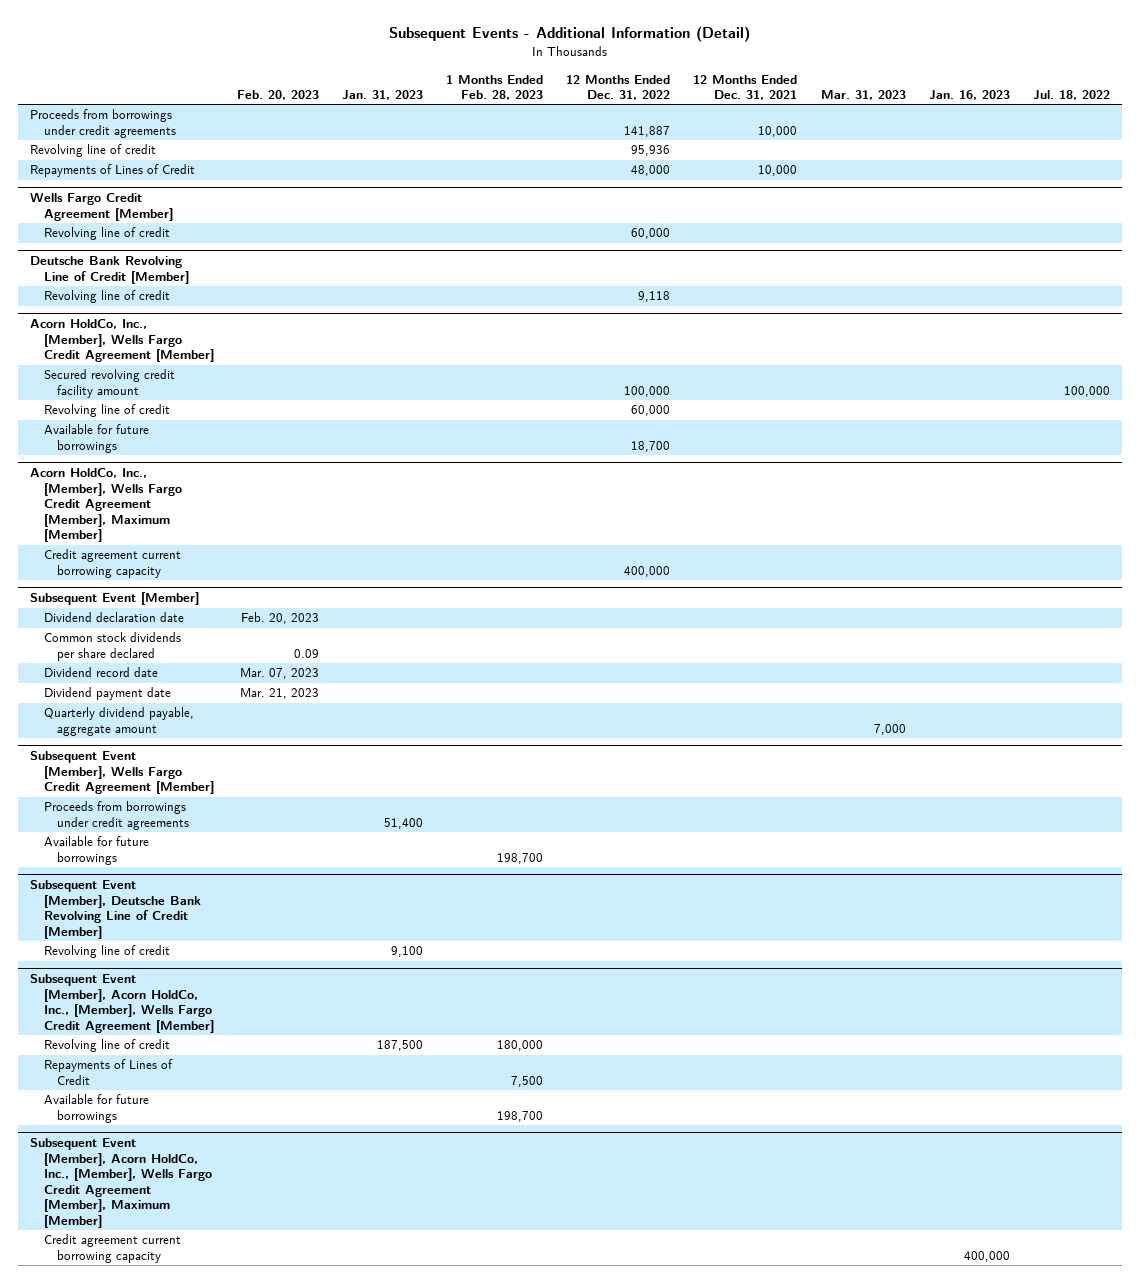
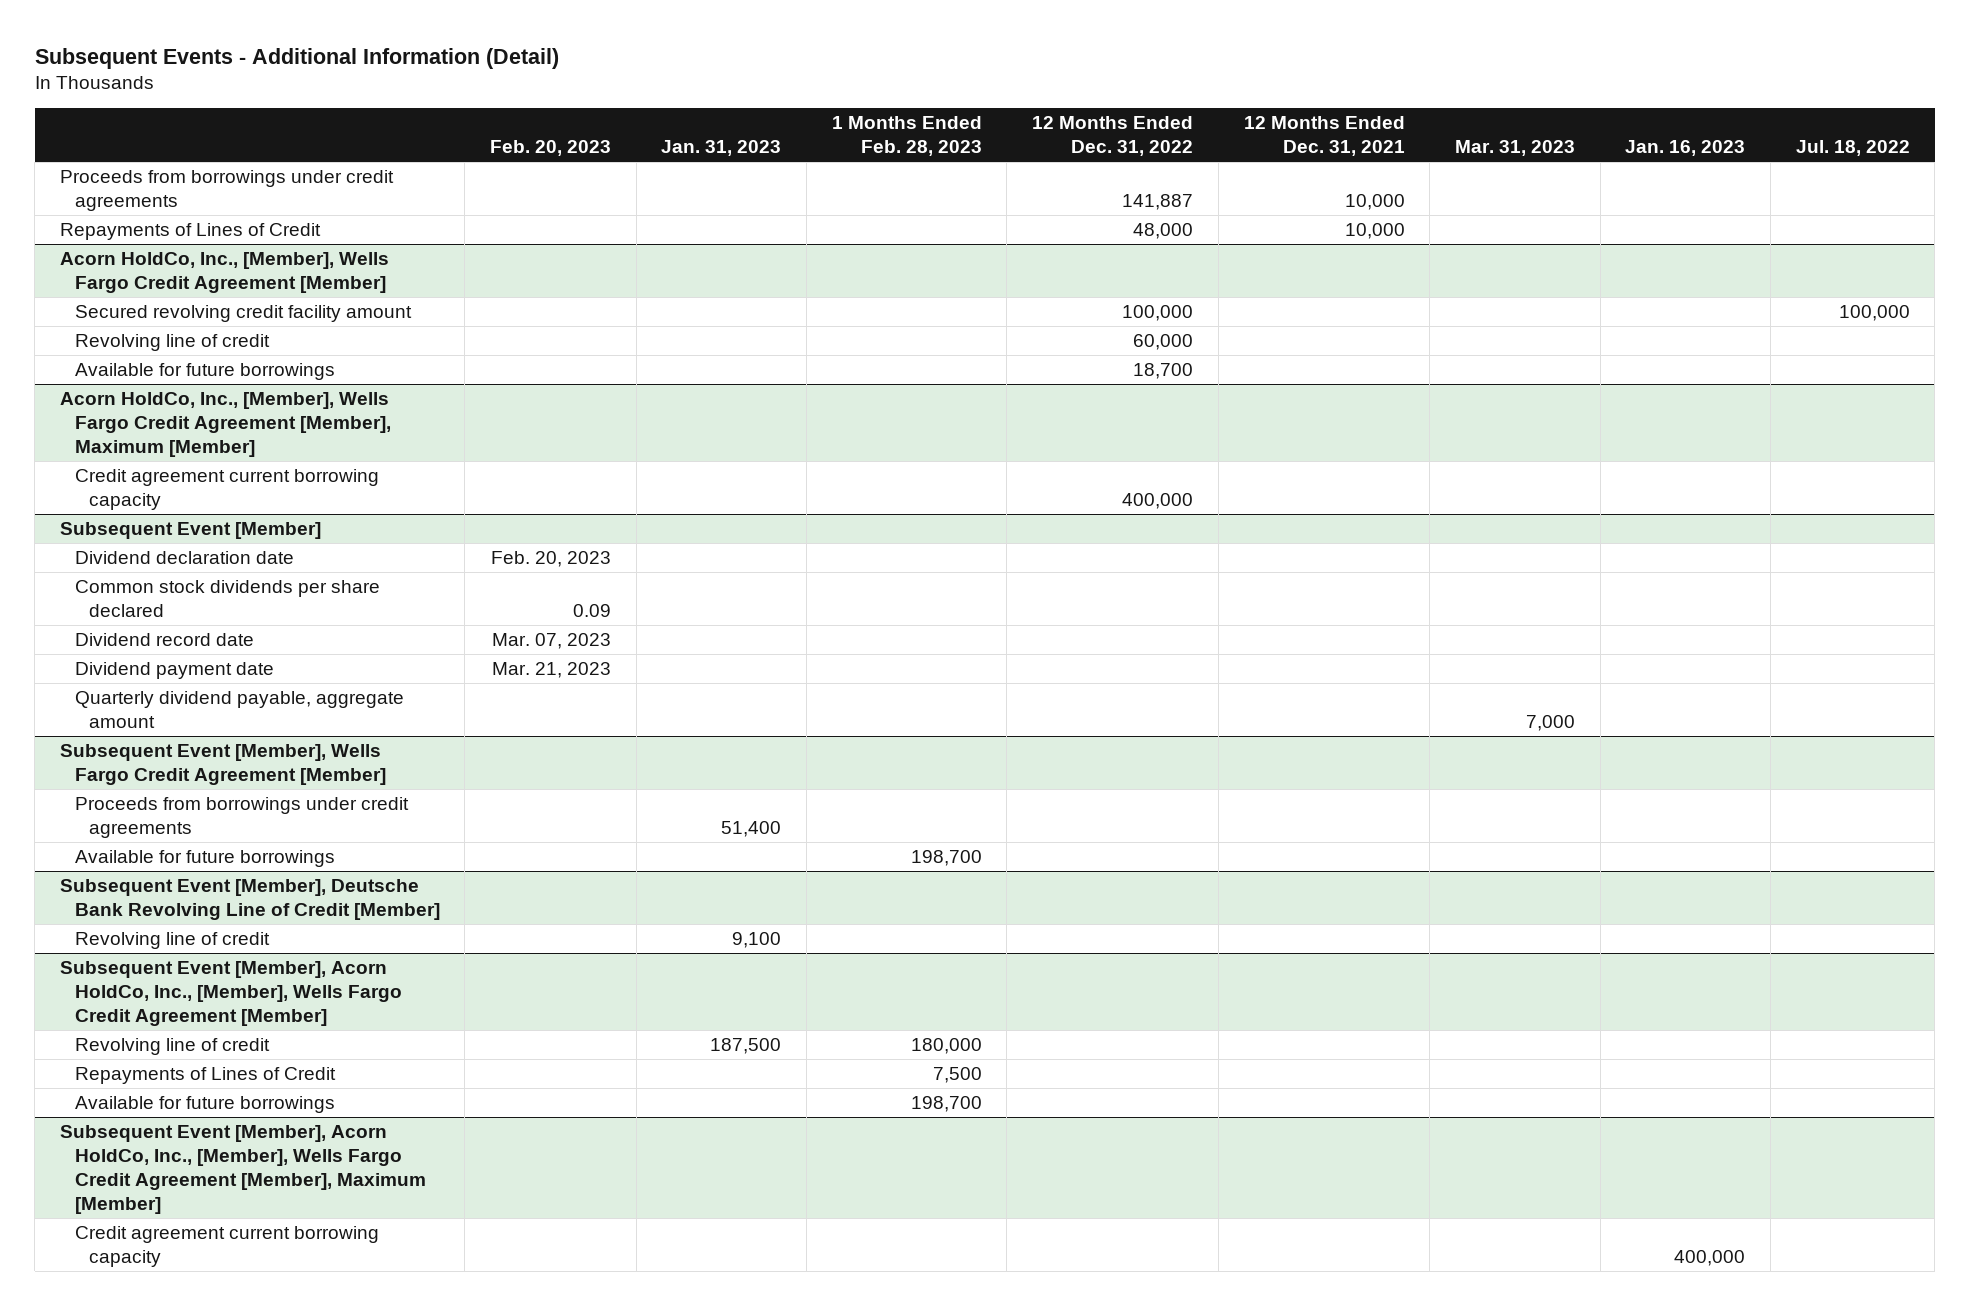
- Revolving line of credit | | | | 95,936 | | | |
- Wells Fargo Credit Agreement [Member]
- Revolving line of credit | | | | 60,000 | | | |
- Deutsche Bank Revolving Line of Credit [Member]
- Revolving line of credit | | | | 9,118 | | | |

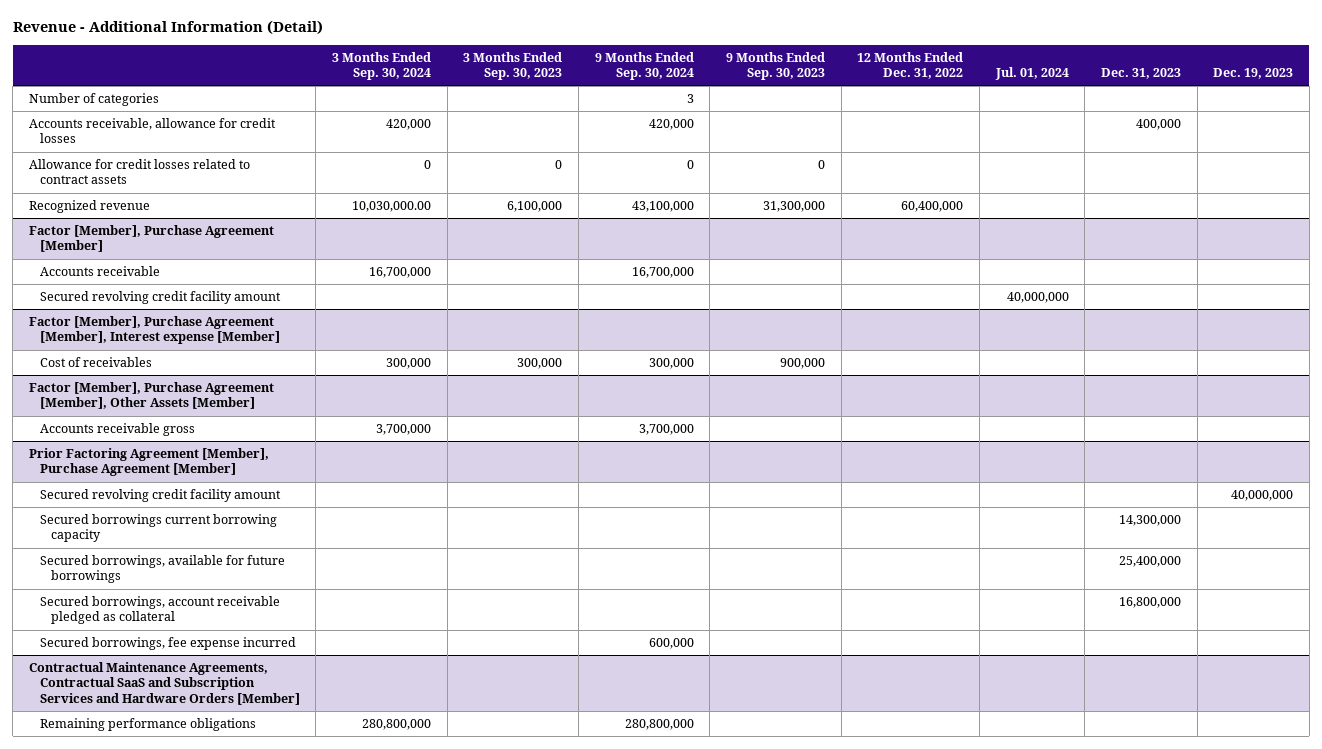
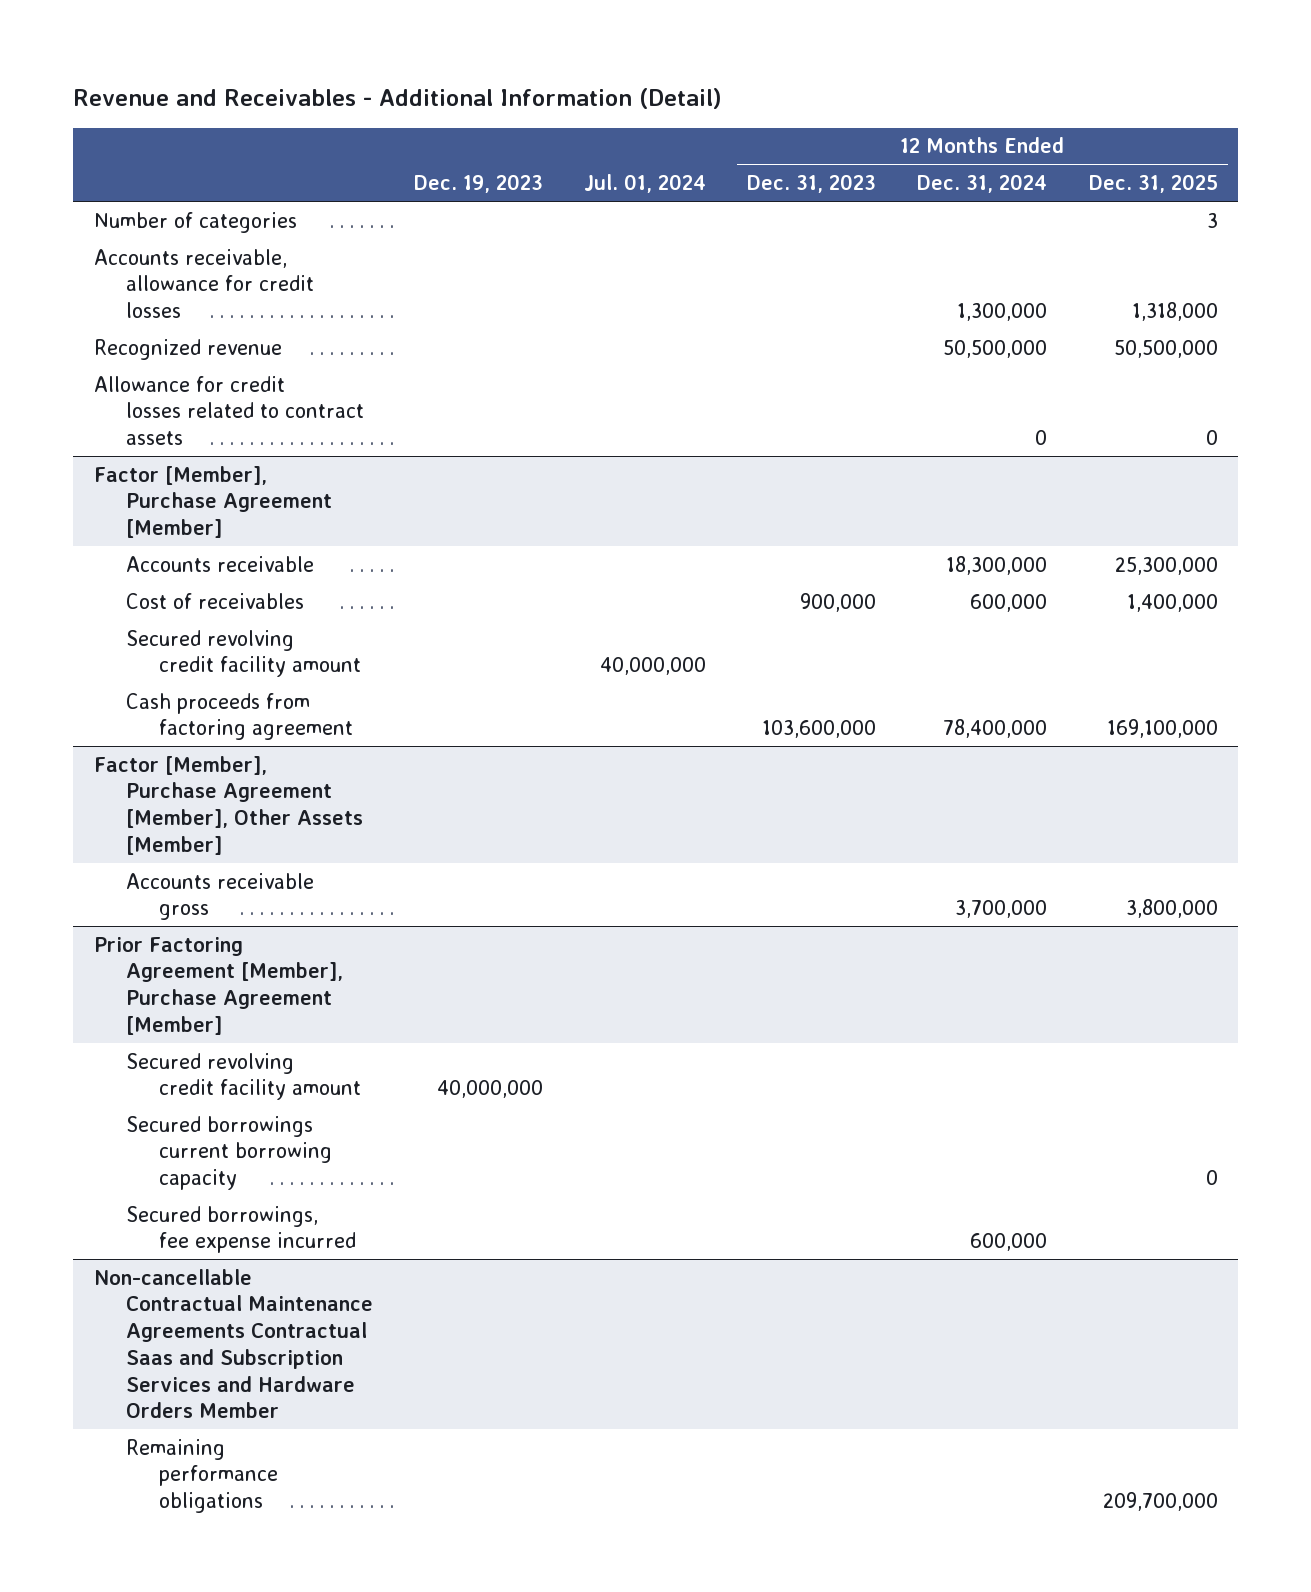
- Revenue - Additional Information (Detail)
+ Revenue and Receivables - Additional Information (Detail)
- | 3 Months Ended Sep. 30, 2024 | 3 Months Ended Sep. 30, 2023 | 9 Months Ended Sep. 30, 2024 | 9 Months Ended Sep. 30, 2023 | 12 Months Ended Dec. 31, 2022 | Jul. 01, 2024 | Dec. 31, 2023 | Dec. 19, 2023
+ | Dec. 19, 2023 | Jul. 01, 2024 | 12 Months Ended Dec. 31, 2023 | 12 Months Ended Dec. 31, 2024 | 12 Months Ended Dec. 31, 2025
moved down: Allowance for credit losses related to contract assets | | | | 0 | 0
@ Factor [Member], Purchase Agreement [Member]
+ Cost of receivables | | | 900,000 | 600,000 | 1,400,000
- Factor [Member], Purchase Agreement [Member], Interest expense [Member]
- Cost of receivables | 300,000 | 300,000 | 300,000 | 900,000 | | | |
@ Factor [Member], Purchase Agreement [Member]
+ Cash proceeds from factoring agreement | | | 103,600,000 | 78,400,000 | 169,100,000
@ Prior Factoring Agreement [Member], Purchase Agreement [Member]
- Secured borrowings, available for future borrowings | | | | | | | 25,400,000 |
- Secured borrowings, account receivable pledged as collateral | | | | | | | 16,800,000 |
- Contractual Maintenance Agreements, Contractual SaaS and Subscription Services and Hardware Orders [Member]
- Remaining performance obligations | 280,800,000 | | 280,800,000 | | | | |
+ Non-cancellable Contractual Maintenance Agreements Contractual Saas and Subscription Services and Hardware Orders Member
+ Remaining performance obligations | | | | | 209,700,000

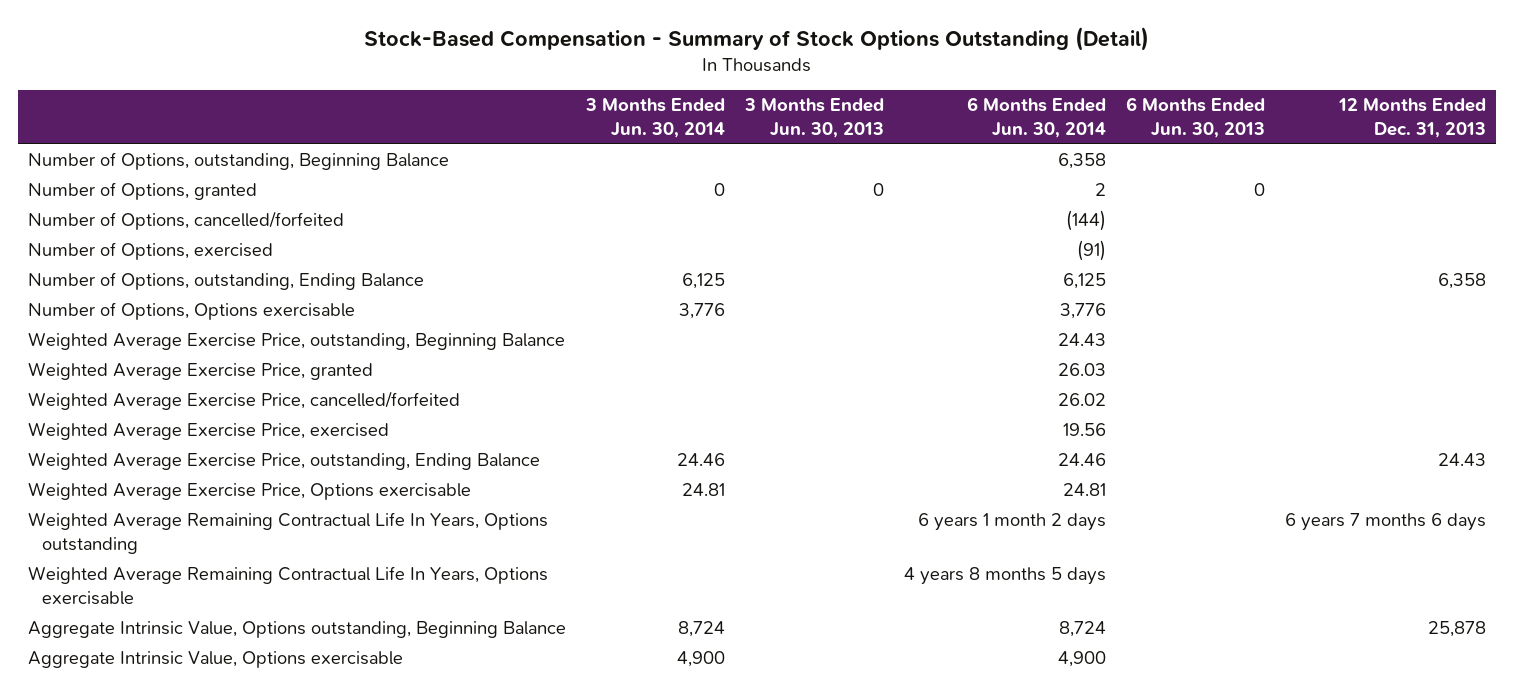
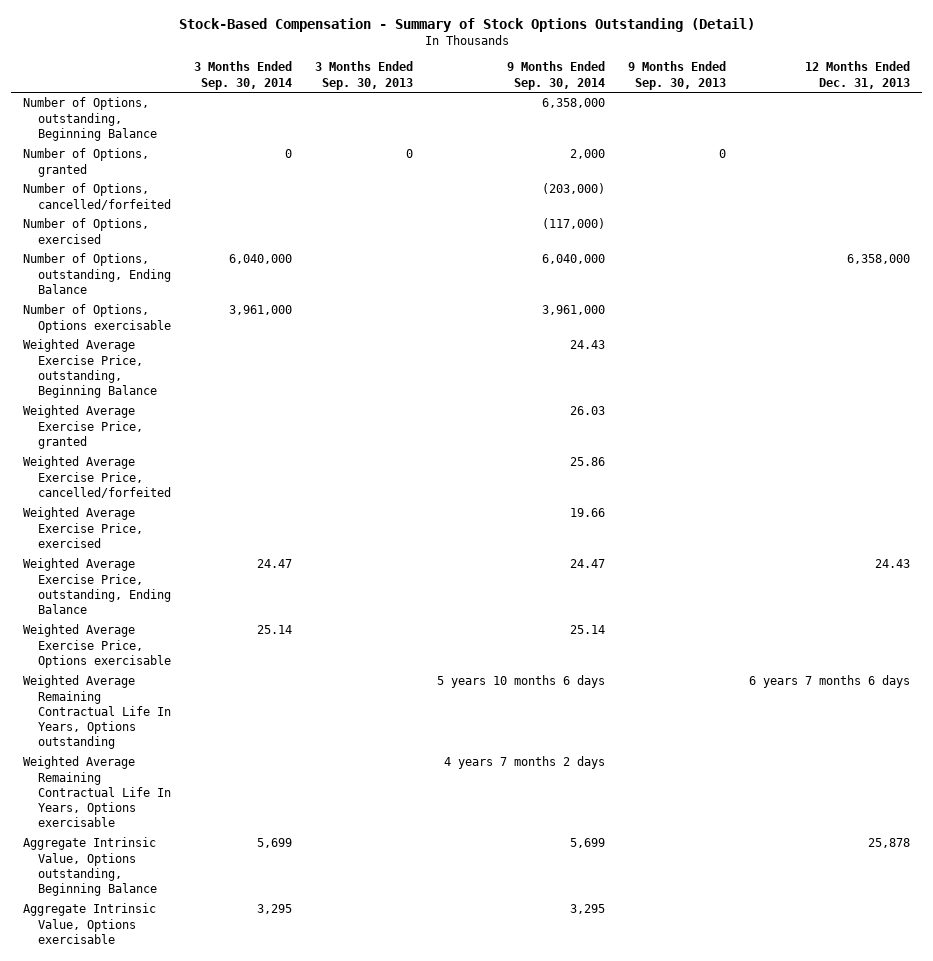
- | 3 Months Ended Jun. 30, 2014 | 3 Months Ended Jun. 30, 2013 | 6 Months Ended Jun. 30, 2014 | 6 Months Ended Jun. 30, 2013 | 12 Months Ended Dec. 31, 2013
+ | 3 Months Ended Sep. 30, 2014 | 3 Months Ended Sep. 30, 2013 | 9 Months Ended Sep. 30, 2014 | 9 Months Ended Sep. 30, 2013 | 12 Months Ended Dec. 31, 2013
- Number of Options, outstanding, Ending Balance | 6,125 | | 6,125 | | 6,358
+ Number of Options, outstanding, Ending Balance | 6,040,000 | | 6,040,000 | | 6,358,000

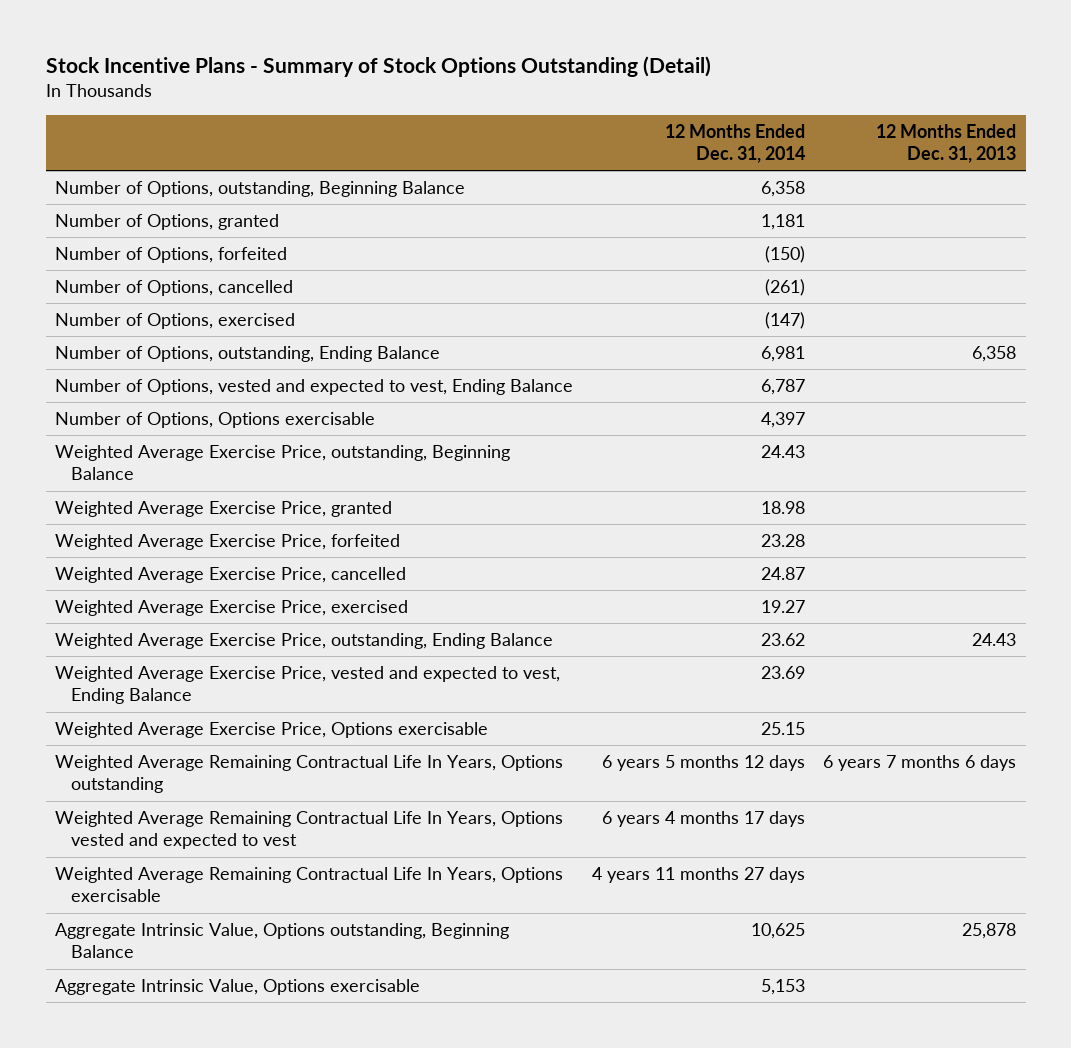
- Stock-Based Compensation - Summary of Stock Options Outstanding (Detail)
+ Stock Incentive Plans - Summary of Stock Options Outstanding (Detail)
- | 3 Months Ended Sep. 30, 2014 | 3 Months Ended Sep. 30, 2013 | 9 Months Ended Sep. 30, 2014 | 9 Months Ended Sep. 30, 2013 | 12 Months Ended Dec. 31, 2013
+ | 12 Months Ended Dec. 31, 2014 | 12 Months Ended Dec. 31, 2013
- Number of Options, cancelled/forfeited | | | (203,000) | |
+ Number of Options, forfeited | (150) |
+ Number of Options, cancelled | (261) |
- Number of Options, outstanding, Ending Balance | 6,040,000 | | 6,040,000 | | 6,358,000
+ Number of Options, outstanding, Ending Balance | 6,981 | 6,358
+ Number of Options, vested and expected to vest, Ending Balance | 6,787 |
- Weighted Average Exercise Price, cancelled/forfeited | | | 25.86 | |
+ Weighted Average Exercise Price, forfeited | 23.28 |
+ Weighted Average Exercise Price, cancelled | 24.87 |
+ Weighted Average Exercise Price, vested and expected to vest, Ending Balance | 23.69 |
+ Weighted Average Remaining Contractual Life In Years, Options vested and expected to vest | 6 years 4 months 17 days |

